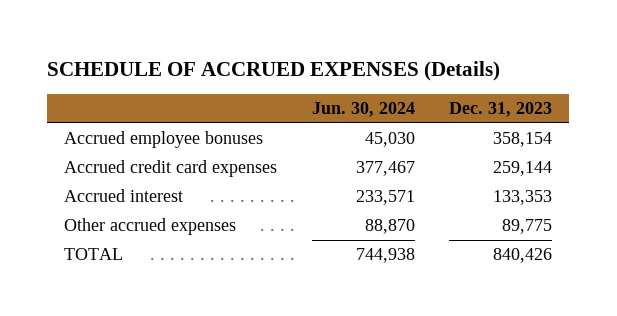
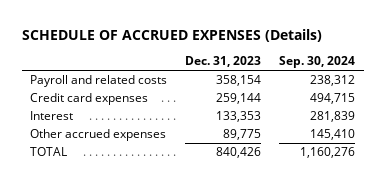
- | Jun. 30, 2024 | Dec. 31, 2023
+ | Dec. 31, 2023 | Sep. 30, 2024
- Accrued employee bonuses | 45,030 | 358,154
- Accrued credit card expenses | 377,467 | 259,144
- Accrued interest | 233,571 | 133,353
+ Payroll and related costs | 358,154 | 238,312
+ Credit card expenses | 259,144 | 494,715
+ Interest | 133,353 | 281,839

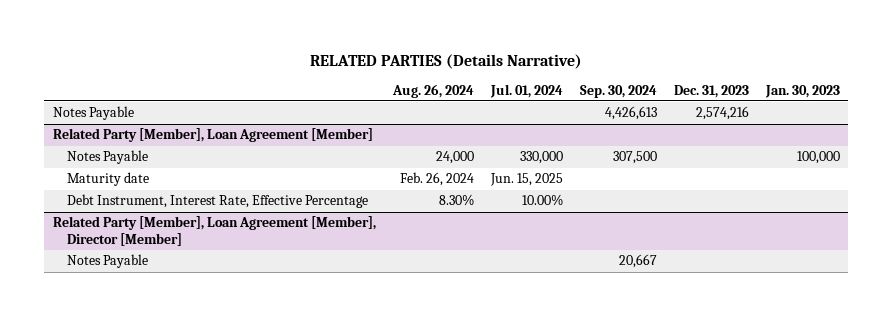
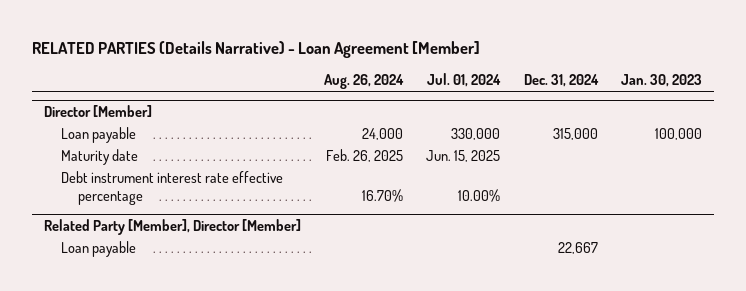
- RELATED PARTIES (Details Narrative)
+ RELATED PARTIES (Details Narrative) - Loan Agreement [Member]
- | Aug. 26, 2024 | Jul. 01, 2024 | Sep. 30, 2024 | Dec. 31, 2023 | Jan. 30, 2023
+ | Aug. 26, 2024 | Jul. 01, 2024 | Dec. 31, 2024 | Jan. 30, 2023
- Notes Payable | | | 4,426,613 | 2,574,216 |
- Related Party [Member], Loan Agreement [Member]
- Notes Payable | 24,000 | 330,000 | 307,500 | | 100,000
- Maturity date | Feb. 26, 2024 | Jun. 15, 2025 | | |
- Debt Instrument, Interest Rate, Effective Percentage | 8.30% | 10.00% | | |
- Related Party [Member], Loan Agreement [Member], Director [Member]
- Notes Payable | | | 20,667 | |
+ Director [Member]
+ Loan payable | 24,000 | 330,000 | 315,000 | 100,000
+ Maturity date | Feb. 26, 2025 | Jun. 15, 2025 | |
+ Debt instrument interest rate effective percentage | 16.70% | 10.00% | |
+ Related Party [Member], Director [Member]
+ Loan payable | | | 22,667 |

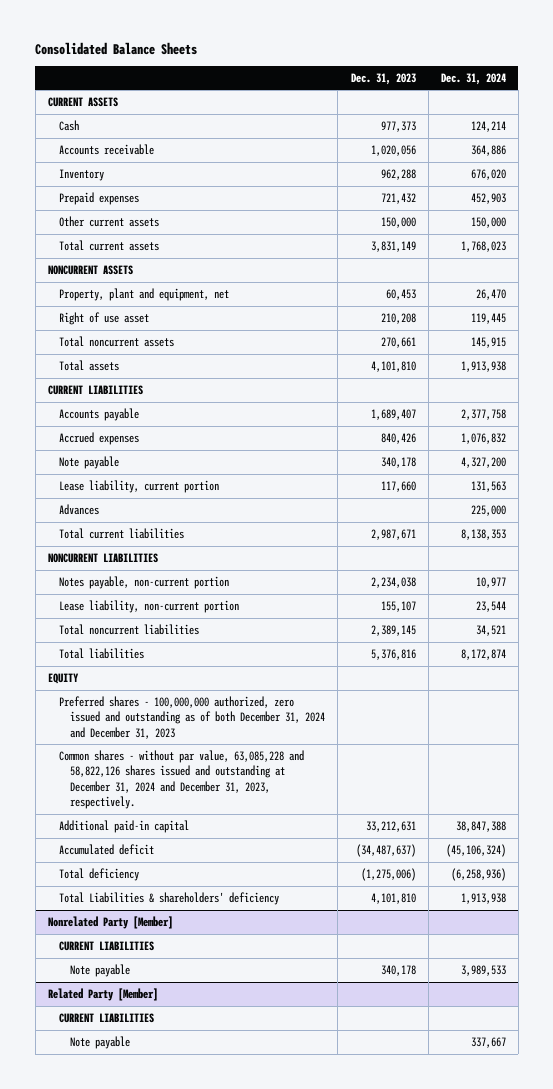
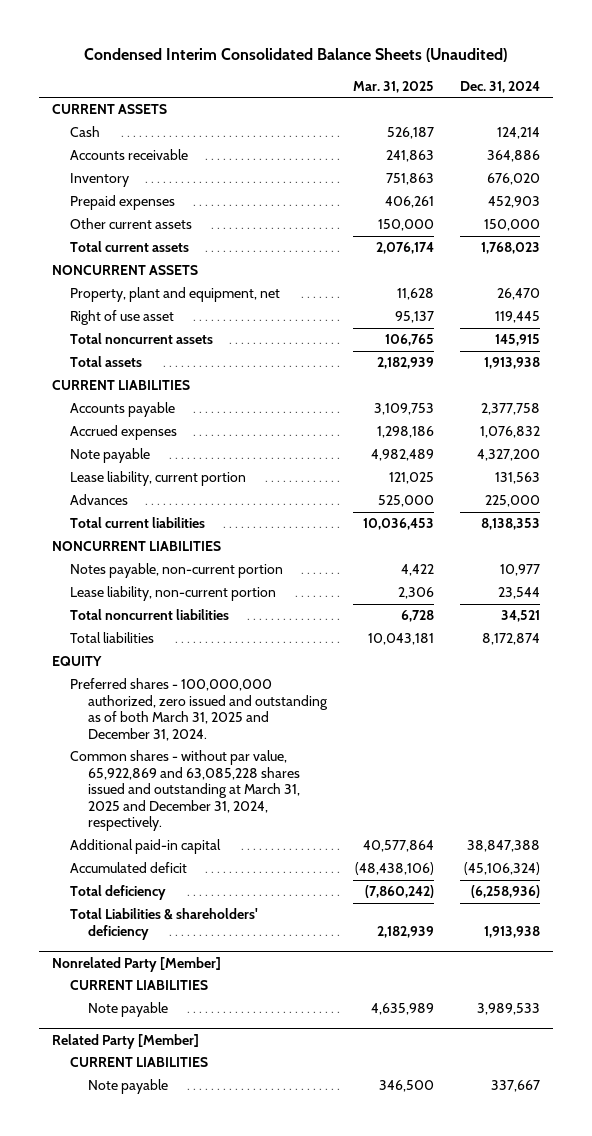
- Consolidated Balance Sheets
+ Condensed Interim Consolidated Balance Sheets (Unaudited)
- | Dec. 31, 2023 | Dec. 31, 2024
+ | Mar. 31, 2025 | Dec. 31, 2024
- Preferred shares - 100,000,000 authorized, zero issued and outstanding as of both December 31, 2024 and December 31, 2023
- Common shares - without par value, 63,085,228 and 58,822,126 shares issued and outstanding at December 31, 2024 and December 31, 2023, respectively.
+ Preferred shares - 100,000,000 authorized, zero issued and outstanding as of both March 31, 2025 and December 31, 2024.
+ Common shares - without par value, 65,922,869 and 63,085,228 shares issued and outstanding at March 31, 2025 and December 31, 2024, respectively.

